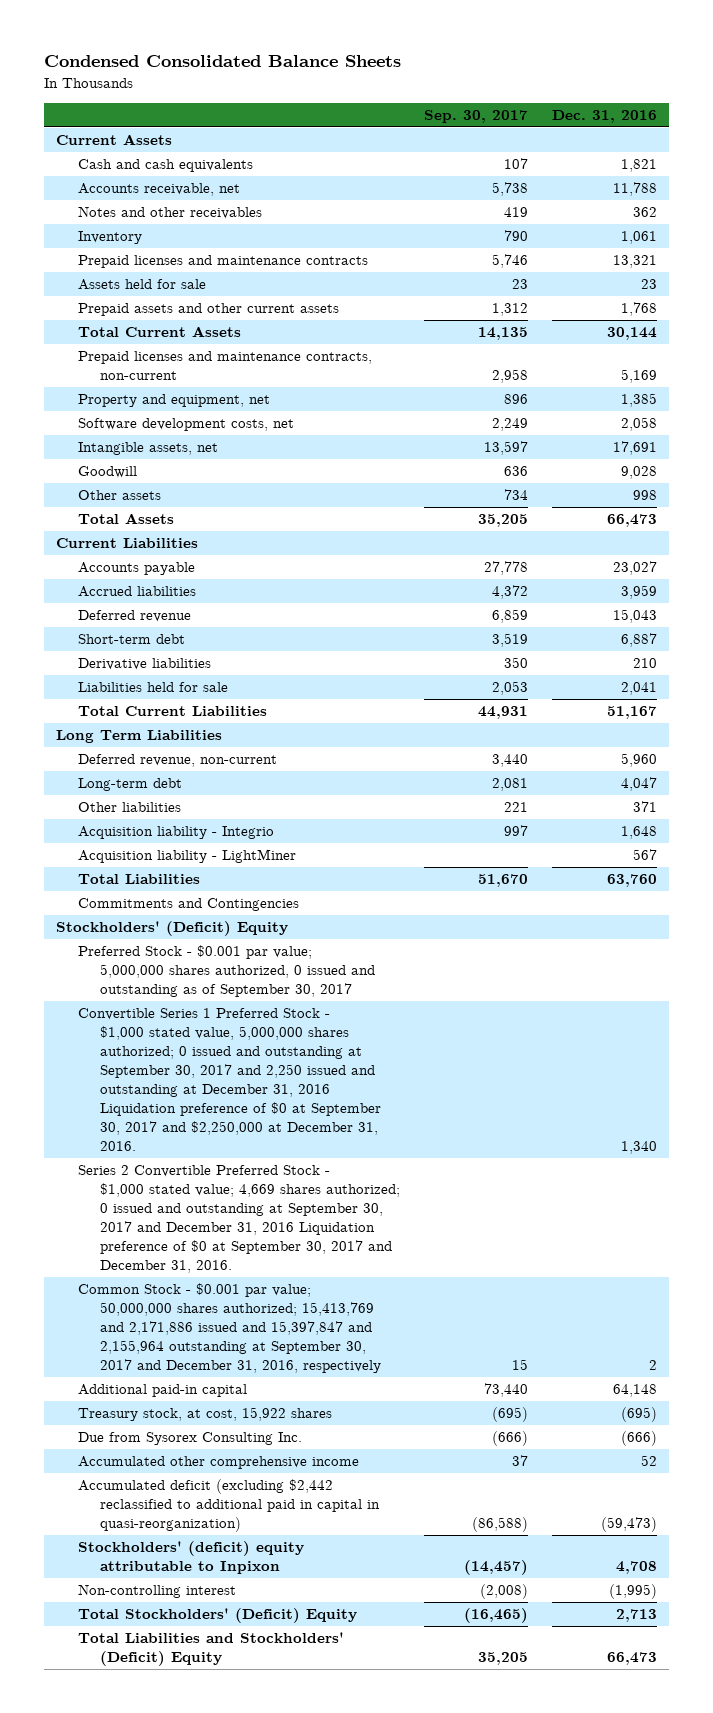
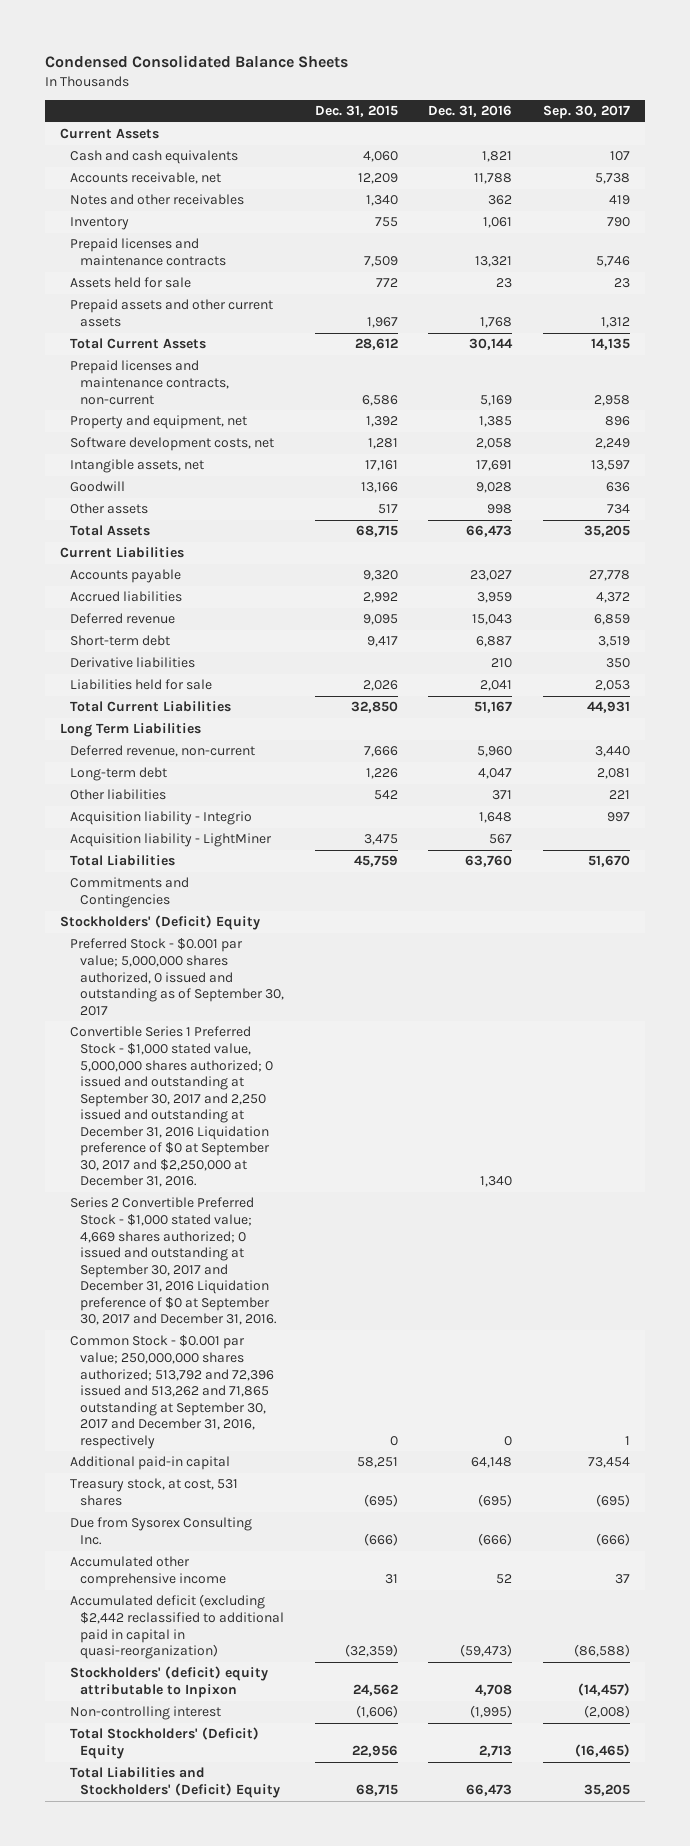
- | Sep. 30, 2017 | Dec. 31, 2016
+ | Dec. 31, 2015 | Dec. 31, 2016 | Sep. 30, 2017
- Common Stock - $0.001 par value; 50,000,000 shares authorized; 15,413,769 and 2,171,886 issued and 15,397,847 and 2,155,964 outstanding at September 30, 2017 and December 31, 2016, respectively | 15 | 2
- Additional paid-in capital | 73,440 | 64,148
- Treasury stock, at cost, 15,922 shares | (695) | (695)
+ Common Stock - $0.001 par value; 250,000,000 shares authorized; 513,792 and 72,396 issued and 513,262 and 71,865 outstanding at September 30, 2017 and December 31, 2016, respectively | 0 | 0 | 1
+ Additional paid-in capital | 58,251 | 64,148 | 73,454
+ Treasury stock, at cost, 531 shares | (695) | (695) | (695)

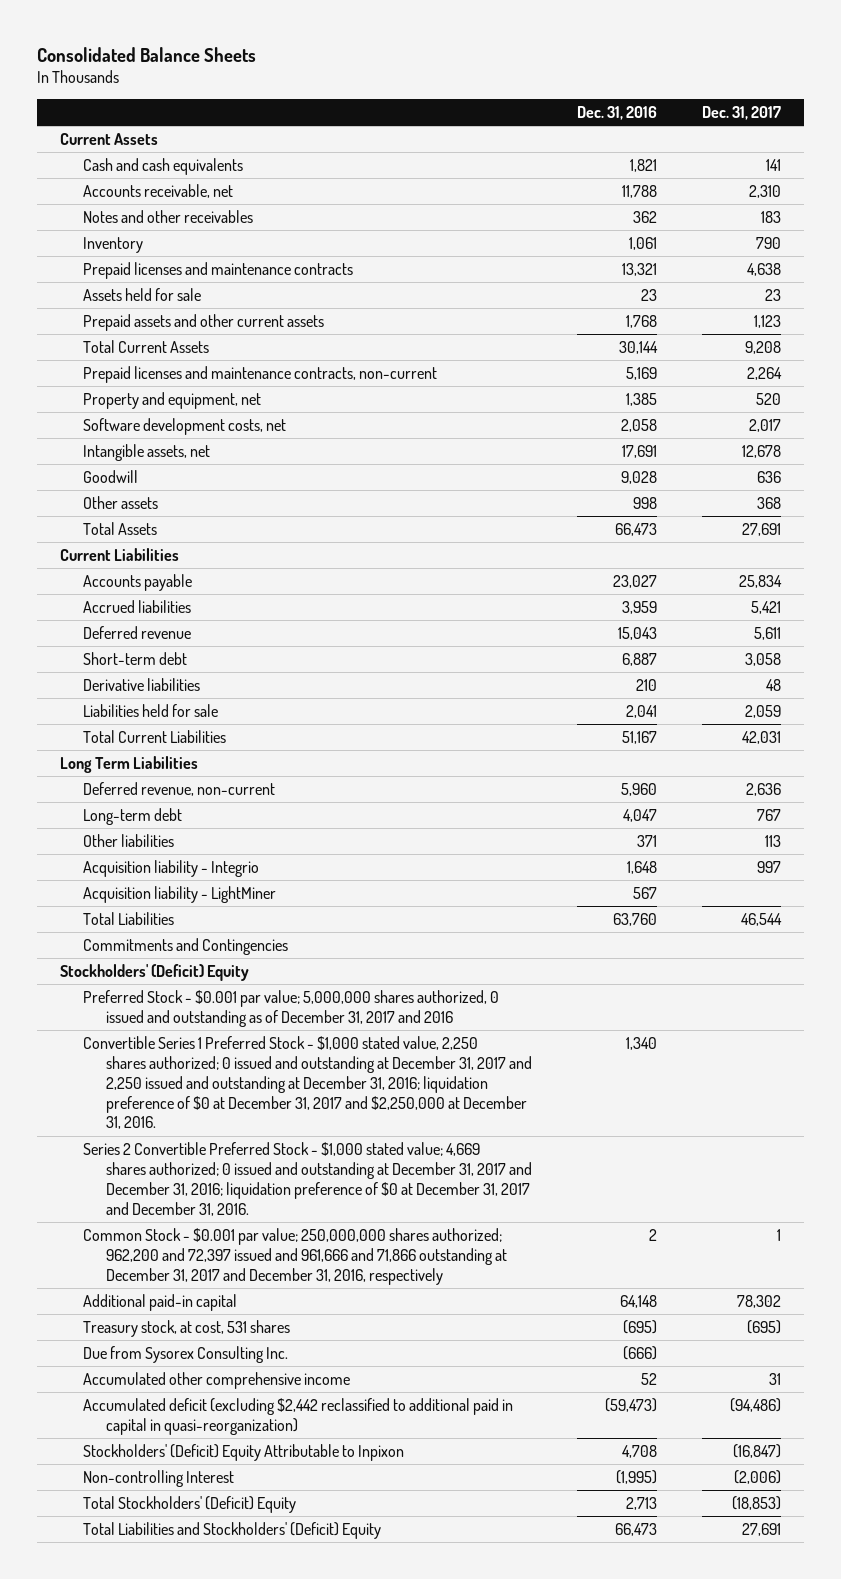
- Condensed Consolidated Balance Sheets
+ Consolidated Balance Sheets
- | Dec. 31, 2015 | Dec. 31, 2016 | Sep. 30, 2017
+ | Dec. 31, 2016 | Dec. 31, 2017
- Preferred Stock - $0.001 par value; 5,000,000 shares authorized, 0 issued and outstanding as of September 30, 2017
- Convertible Series 1 Preferred Stock - $1,000 stated value, 5,000,000 shares authorized; 0 issued and outstanding at September 30, 2017 and 2,250 issued and outstanding at December 31, 2016 Liquidation preference of $0 at September 30, 2017 and $2,250,000 at December 31, 2016. | | 1,340 |
- Series 2 Convertible Preferred Stock - $1,000 stated value; 4,669 shares authorized; 0 issued and outstanding at September 30, 2017 and December 31, 2016 Liquidation preference of $0 at September 30, 2017 and December 31, 2016.
- Common Stock - $0.001 par value; 250,000,000 shares authorized; 513,792 and 72,396 issued and 513,262 and 71,865 outstanding at September 30, 2017 and December 31, 2016, respectively | 0 | 0 | 1
+ Preferred Stock - $0.001 par value; 5,000,000 shares authorized, 0 issued and outstanding as of December 31, 2017 and 2016
+ Convertible Series 1 Preferred Stock - $1,000 stated value, 2,250 shares authorized; 0 issued and outstanding at December 31, 2017 and 2,250 issued and outstanding at December 31, 2016; liquidation preference of $0 at December 31, 2017 and $2,250,000 at December 31, 2016. | 1,340 |
+ Series 2 Convertible Preferred Stock - $1,000 stated value; 4,669 shares authorized; 0 issued and outstanding at December 31, 2017 and December 31, 2016; liquidation preference of $0 at December 31, 2017 and December 31, 2016.
+ Common Stock - $0.001 par value; 250,000,000 shares authorized; 962,200 and 72,397 issued and 961,666 and 71,866 outstanding at December 31, 2017 and December 31, 2016, respectively | 2 | 1
- Stockholders' (deficit) equity attributable to Inpixon | 24,562 | 4,708 | (14,457)
- Non-controlling interest | (1,606) | (1,995) | (2,008)
+ Stockholders' (Deficit) Equity Attributable to Inpixon | 4,708 | (16,847)
+ Non-controlling Interest | (1,995) | (2,006)

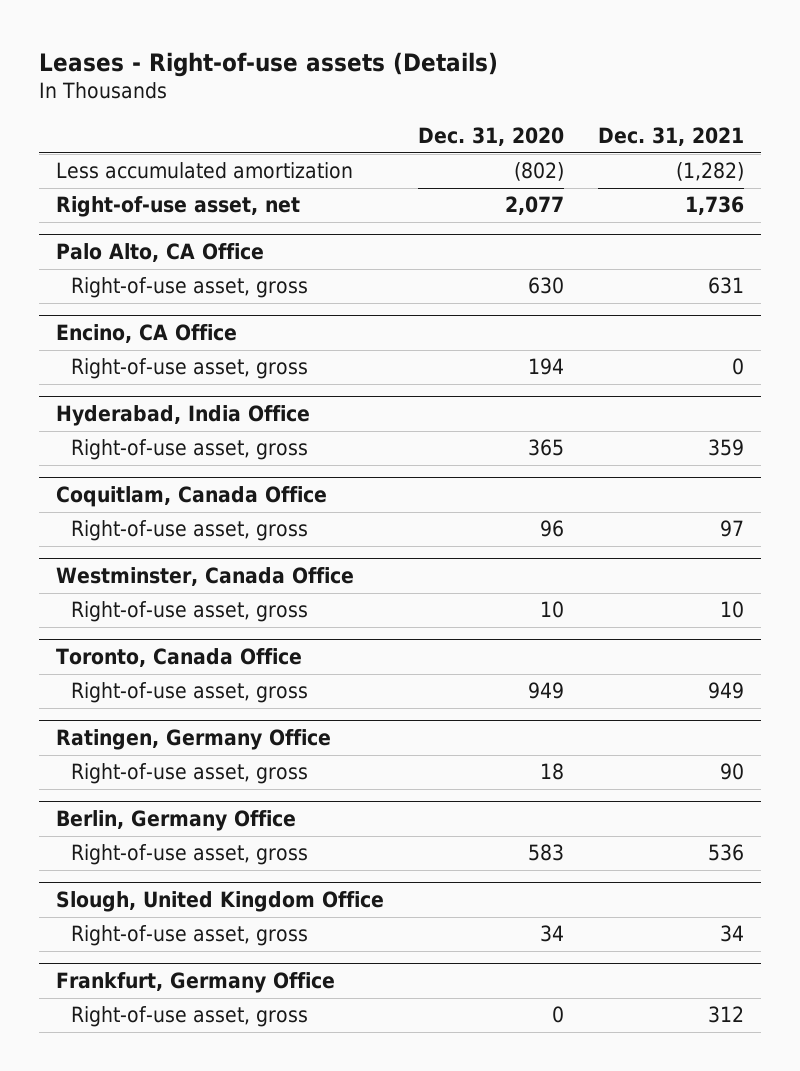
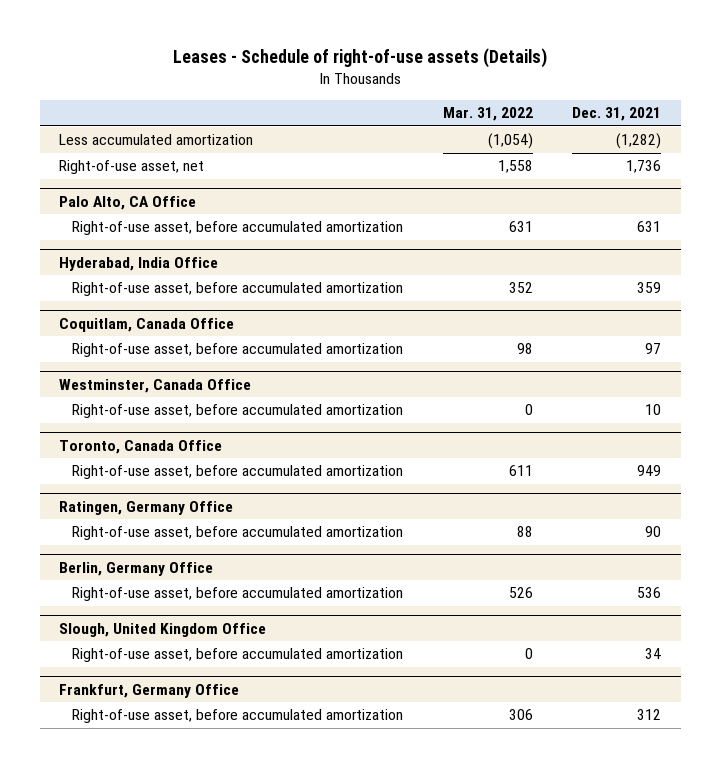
- Leases - Right-of-use assets (Details)
+ Leases - Schedule of right-of-use assets (Details)
- | Dec. 31, 2020 | Dec. 31, 2021
+ | Mar. 31, 2022 | Dec. 31, 2021
@ Palo Alto, CA Office
- Right-of-use asset, gross | 630 | 631
- Encino, CA Office
- Right-of-use asset, gross | 194 | 0
@ Palo Alto, CA Office
+ Right-of-use asset, before accumulated amortization | 631 | 631
@ Hyderabad, India Office
- Right-of-use asset, gross | 365 | 359
+ Right-of-use asset, before accumulated amortization | 352 | 359
@ Coquitlam, Canada Office
- Right-of-use asset, gross | 96 | 97
+ Right-of-use asset, before accumulated amortization | 98 | 97
@ Westminster, Canada Office
- Right-of-use asset, gross | 10 | 10
+ Right-of-use asset, before accumulated amortization | 0 | 10
@ Toronto, Canada Office
- Right-of-use asset, gross | 949 | 949
+ Right-of-use asset, before accumulated amortization | 611 | 949
@ Ratingen, Germany Office
- Right-of-use asset, gross | 18 | 90
+ Right-of-use asset, before accumulated amortization | 88 | 90
@ Berlin, Germany Office
- Right-of-use asset, gross | 583 | 536
+ Right-of-use asset, before accumulated amortization | 526 | 536
@ Slough, United Kingdom Office
- Right-of-use asset, gross | 34 | 34
+ Right-of-use asset, before accumulated amortization | 0 | 34
@ Frankfurt, Germany Office
- Right-of-use asset, gross | 0 | 312
+ Right-of-use asset, before accumulated amortization | 306 | 312

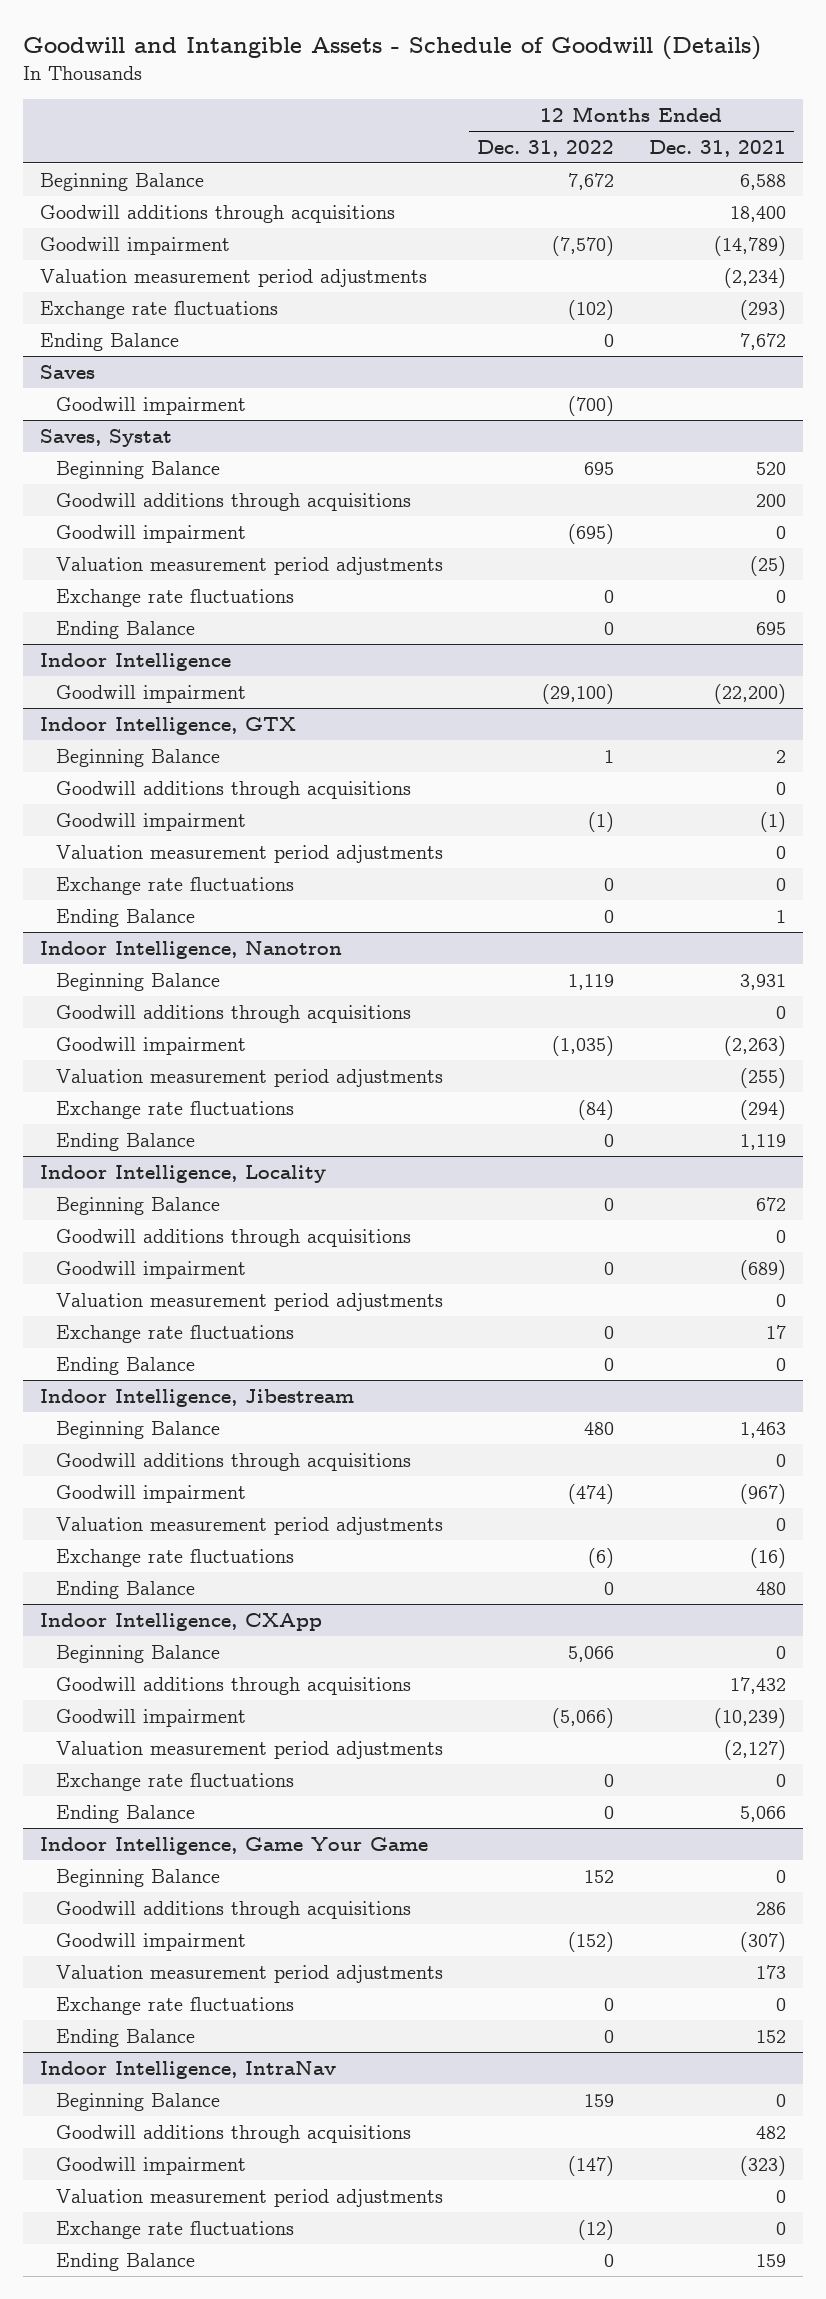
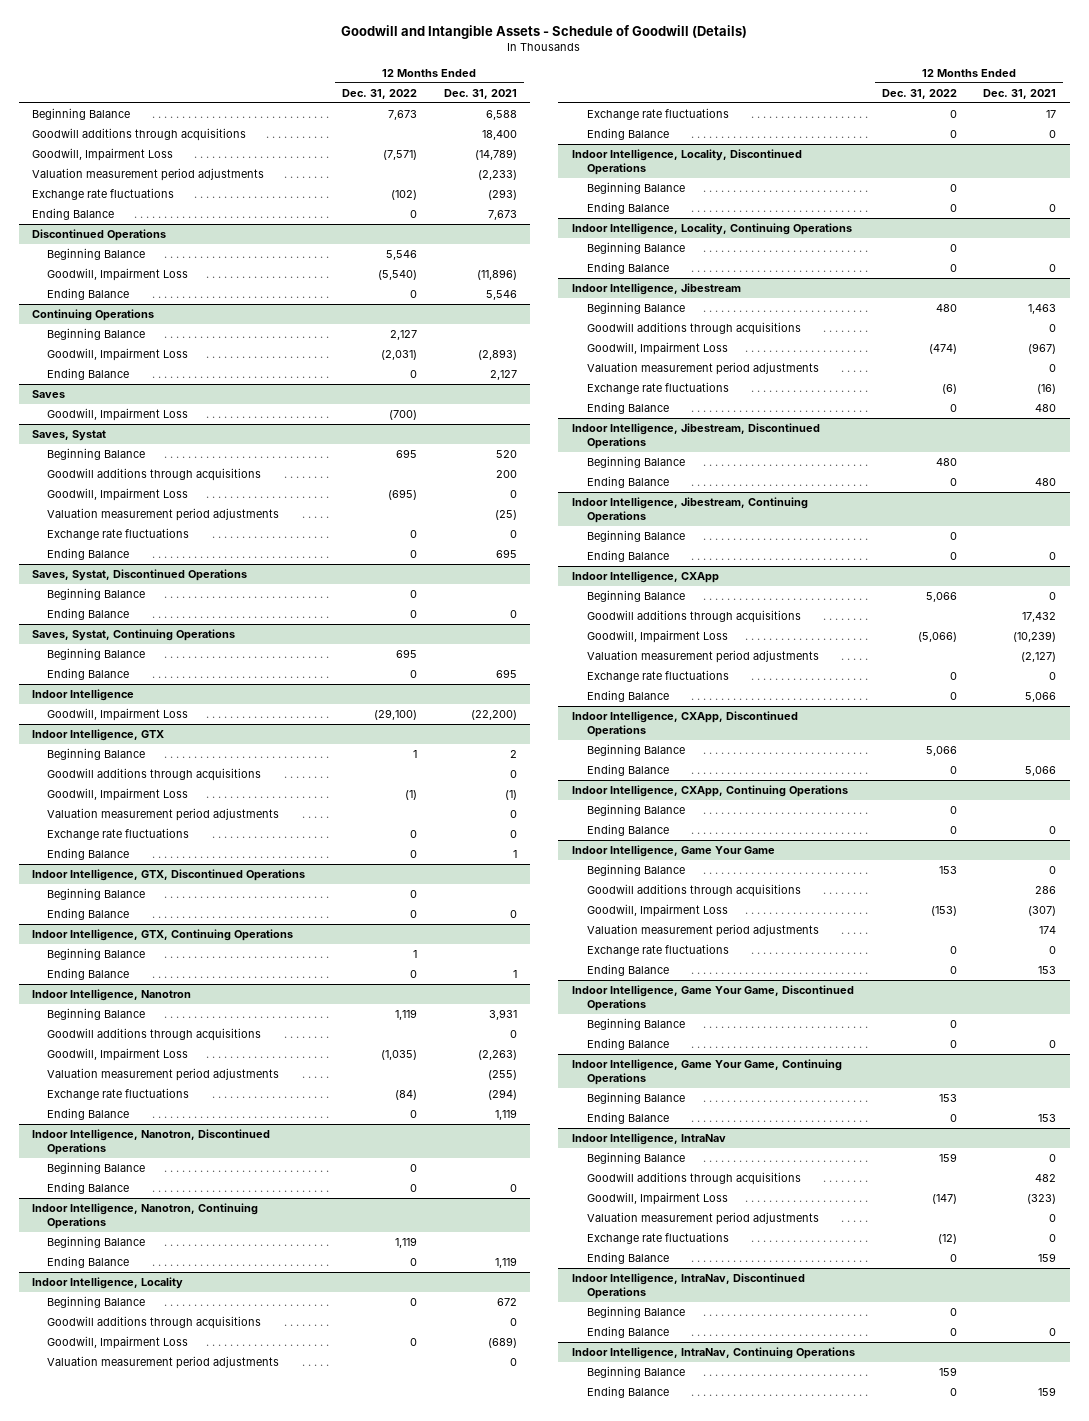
- Beginning Balance | 7,672 | 6,588
+ Beginning Balance | 7,673 | 6,588
- Goodwill impairment | (7,570) | (14,789)
- Valuation measurement period adjustments | | (2,234)
+ Goodwill, Impairment Loss | (7,571) | (14,789)
+ Valuation measurement period adjustments | | (2,233)
- Ending Balance | 0 | 7,672
+ Ending Balance | 0 | 7,673
+ Discontinued Operations
+ Beginning Balance | 5,546 |
+ Goodwill, Impairment Loss | (5,540) | (11,896)
+ Ending Balance | 0 | 5,546
+ Continuing Operations
+ Beginning Balance | 2,127 |
+ Goodwill, Impairment Loss | (2,031) | (2,893)
+ Ending Balance | 0 | 2,127
@ Saves
- Goodwill impairment | (700) |
+ Goodwill, Impairment Loss | (700) |
@ Saves, Systat
- Goodwill impairment | (695) | 0
+ Goodwill, Impairment Loss | (695) | 0
+ Saves, Systat, Discontinued Operations
+ Beginning Balance | 0 |
+ Ending Balance | 0 | 0
+ Saves, Systat, Continuing Operations
+ Beginning Balance | 695 |
+ Ending Balance | 0 | 695
@ Indoor Intelligence
- Goodwill impairment | (29,100) | (22,200)
+ Goodwill, Impairment Loss | (29,100) | (22,200)
@ Indoor Intelligence, GTX
- Goodwill impairment | (1) | (1)
+ Goodwill, Impairment Loss | (1) | (1)
+ Indoor Intelligence, GTX, Discontinued Operations
+ Beginning Balance | 0 |
+ Ending Balance | 0 | 0
+ Indoor Intelligence, GTX, Continuing Operations
+ Beginning Balance | 1 |
+ Ending Balance | 0 | 1
@ Indoor Intelligence, Nanotron
- Goodwill impairment | (1,035) | (2,263)
+ Goodwill, Impairment Loss | (1,035) | (2,263)
+ Indoor Intelligence, Nanotron, Discontinued Operations
+ Beginning Balance | 0 |
+ Ending Balance | 0 | 0
+ Indoor Intelligence, Nanotron, Continuing Operations
+ Beginning Balance | 1,119 |
+ Ending Balance | 0 | 1,119
@ Indoor Intelligence, Locality
- Goodwill impairment | 0 | (689)
+ Goodwill, Impairment Loss | 0 | (689)
+ Indoor Intelligence, Locality, Discontinued Operations
+ Beginning Balance | 0 |
+ Ending Balance | 0 | 0
+ Indoor Intelligence, Locality, Continuing Operations
+ Beginning Balance | 0 |
+ Ending Balance | 0 | 0
@ Indoor Intelligence, Jibestream
- Goodwill impairment | (474) | (967)
+ Goodwill, Impairment Loss | (474) | (967)
+ Indoor Intelligence, Jibestream, Discontinued Operations
+ Beginning Balance | 480 |
+ Ending Balance | 0 | 480
+ Indoor Intelligence, Jibestream, Continuing Operations
+ Beginning Balance | 0 |
+ Ending Balance | 0 | 0
@ Indoor Intelligence, CXApp
- Goodwill impairment | (5,066) | (10,239)
+ Goodwill, Impairment Loss | (5,066) | (10,239)
+ Indoor Intelligence, CXApp, Discontinued Operations
+ Beginning Balance | 5,066 |
+ Ending Balance | 0 | 5,066
+ Indoor Intelligence, CXApp, Continuing Operations
+ Beginning Balance | 0 |
+ Ending Balance | 0 | 0
@ Indoor Intelligence, Game Your Game
- Beginning Balance | 152 | 0
+ Beginning Balance | 153 | 0
- Goodwill impairment | (152) | (307)
- Valuation measurement period adjustments | | 173
+ Goodwill, Impairment Loss | (153) | (307)
+ Valuation measurement period adjustments | | 174
- Ending Balance | 0 | 152
+ Ending Balance | 0 | 153
+ Indoor Intelligence, Game Your Game, Discontinued Operations
+ Beginning Balance | 0 |
+ Ending Balance | 0 | 0
+ Indoor Intelligence, Game Your Game, Continuing Operations
+ Beginning Balance | 153 |
+ Ending Balance | 0 | 153
@ Indoor Intelligence, IntraNav
- Goodwill impairment | (147) | (323)
+ Goodwill, Impairment Loss | (147) | (323)
+ Indoor Intelligence, IntraNav, Discontinued Operations
+ Beginning Balance | 0 |
+ Ending Balance | 0 | 0
+ Indoor Intelligence, IntraNav, Continuing Operations
+ Beginning Balance | 159 |
+ Ending Balance | 0 | 159

